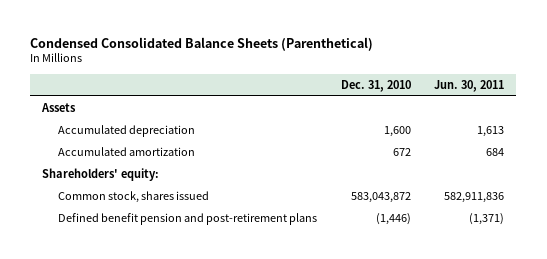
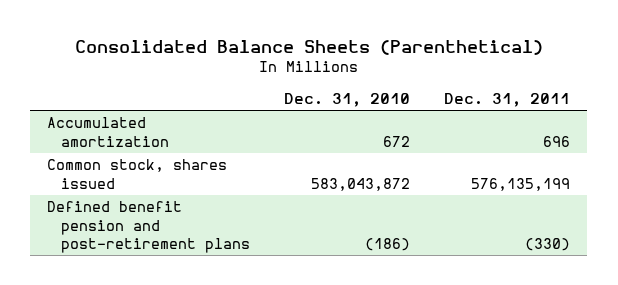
- Condensed Consolidated Balance Sheets (Parenthetical)
+ Consolidated Balance Sheets (Parenthetical)
- | Dec. 31, 2010 | Jun. 30, 2011
+ | Dec. 31, 2010 | Dec. 31, 2011
- Assets
- Accumulated depreciation | 1,600 | 1,613
- Shareholders' equity:
- Defined benefit pension and post-retirement plans | (1,446) | (1,371)
+ Defined benefit pension and post-retirement plans | (186) | (330)

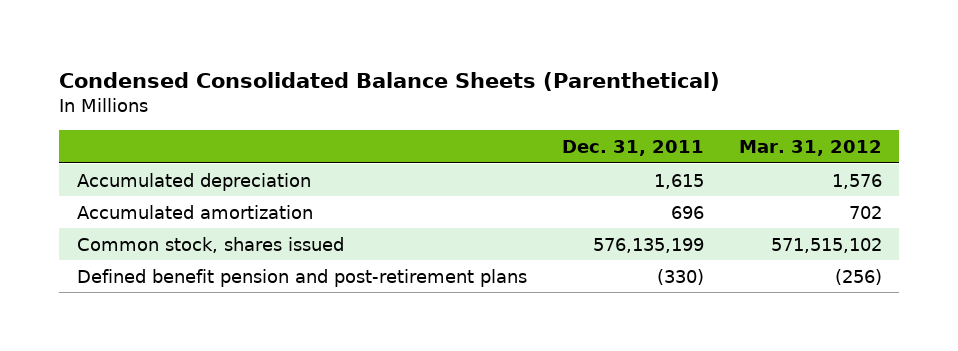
- Consolidated Balance Sheets (Parenthetical)
+ Condensed Consolidated Balance Sheets (Parenthetical)
- | Dec. 31, 2010 | Dec. 31, 2011
+ | Dec. 31, 2011 | Mar. 31, 2012
+ Accumulated depreciation | 1,615 | 1,576

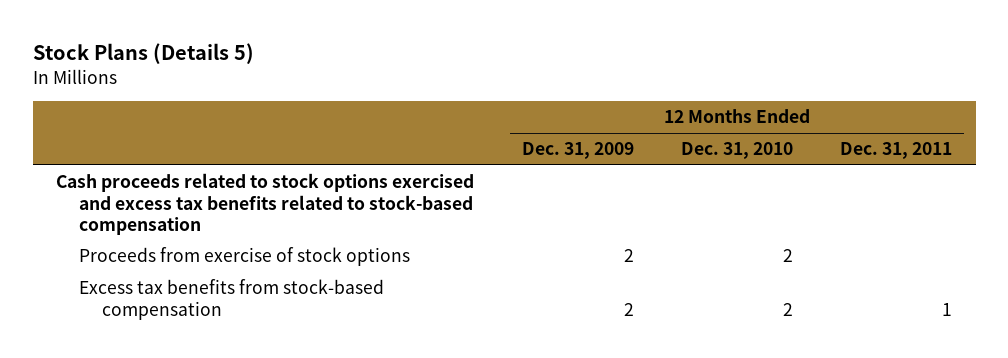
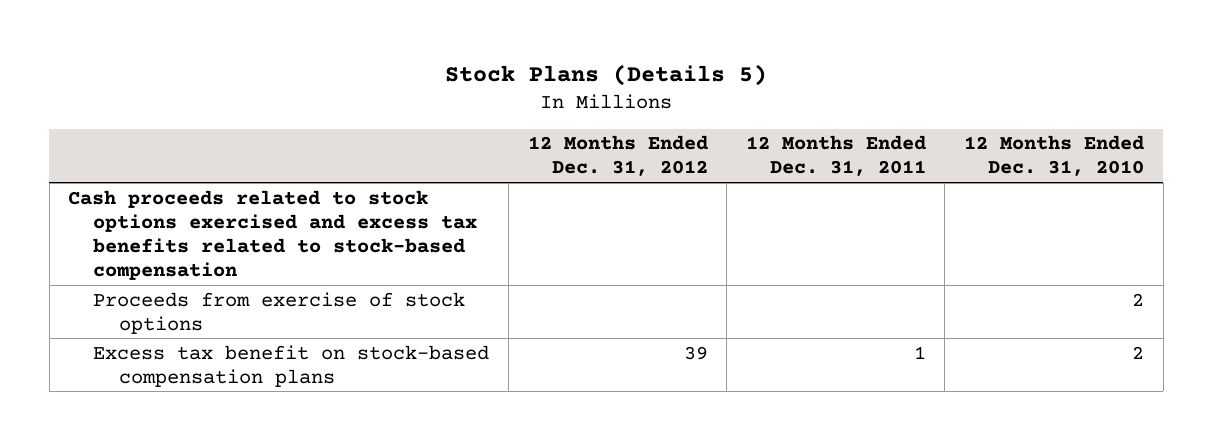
- | 12 Months Ended Dec. 31, 2009 | 12 Months Ended Dec. 31, 2010 | 12 Months Ended Dec. 31, 2011
+ | 12 Months Ended Dec. 31, 2012 | 12 Months Ended Dec. 31, 2011 | 12 Months Ended Dec. 31, 2010
- Excess tax benefits from stock-based compensation | 2 | 2 | 1
+ Excess tax benefit on stock-based compensation plans | 39 | 1 | 2

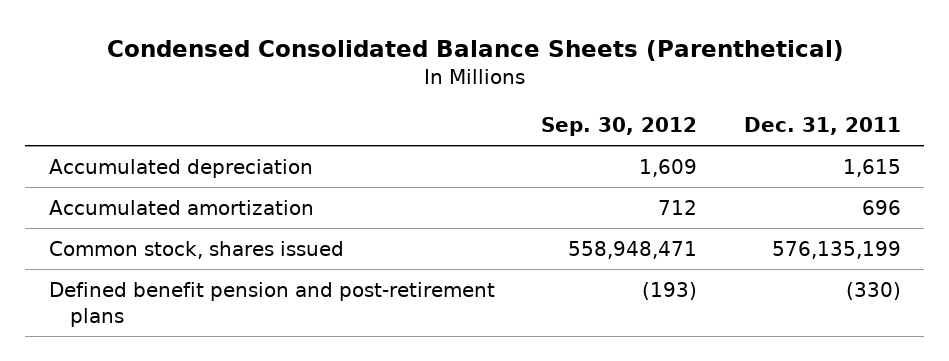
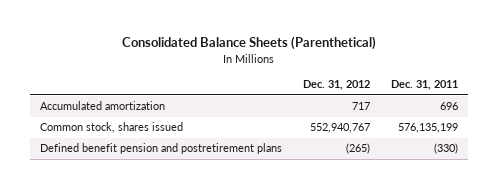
- Condensed Consolidated Balance Sheets (Parenthetical)
+ Consolidated Balance Sheets (Parenthetical)
- | Sep. 30, 2012 | Dec. 31, 2011
+ | Dec. 31, 2012 | Dec. 31, 2011
- Accumulated depreciation | 1,609 | 1,615
- Defined benefit pension and post-retirement plans | (193) | (330)
+ Defined benefit pension and postretirement plans | (265) | (330)

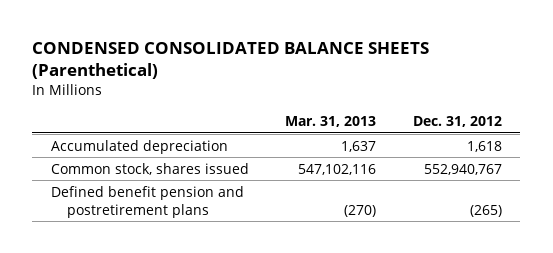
- Consolidated Balance Sheets (Parenthetical)
+ CONDENSED CONSOLIDATED BALANCE SHEETS (Parenthetical)
- | Dec. 31, 2012 | Dec. 31, 2011
+ | Mar. 31, 2013 | Dec. 31, 2012
- Accumulated amortization | 717 | 696
+ Accumulated depreciation | 1,637 | 1,618

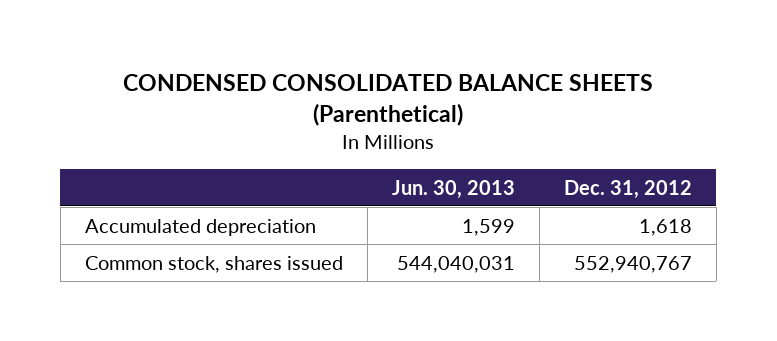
- | Mar. 31, 2013 | Dec. 31, 2012
+ | Jun. 30, 2013 | Dec. 31, 2012
- Defined benefit pension and postretirement plans | (270) | (265)

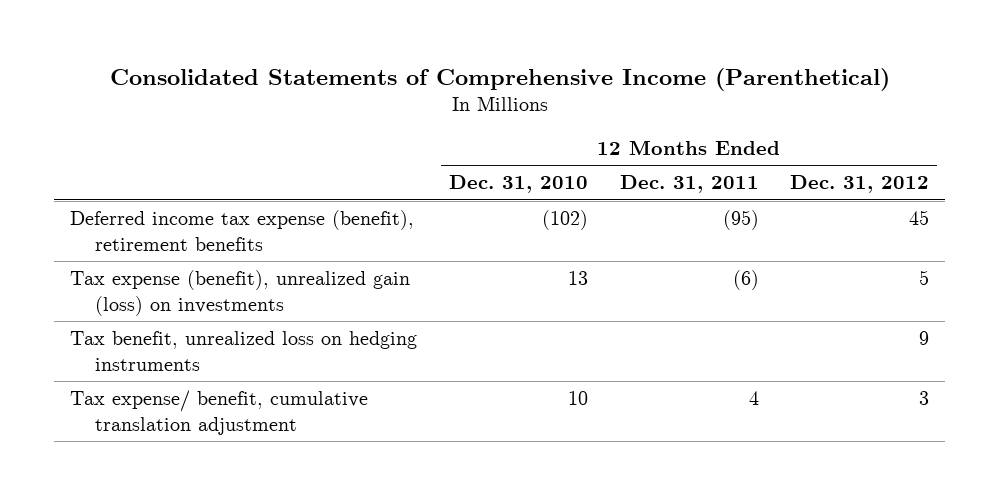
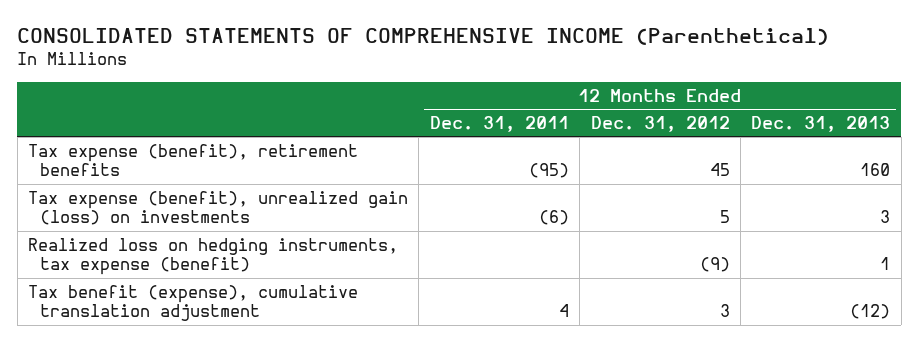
- Consolidated Statements of Comprehensive Income (Parenthetical)
+ CONSOLIDATED STATEMENTS OF COMPREHENSIVE INCOME (Parenthetical)
- | 12 Months Ended Dec. 31, 2010 | 12 Months Ended Dec. 31, 2011 | 12 Months Ended Dec. 31, 2012
+ | 12 Months Ended Dec. 31, 2011 | 12 Months Ended Dec. 31, 2012 | 12 Months Ended Dec. 31, 2013
- Deferred income tax expense (benefit), retirement benefits | (102) | (95) | 45
+ Tax expense (benefit), retirement benefits | (95) | 45 | 160
- Tax benefit, unrealized loss on hedging instruments | | | 9
- Tax expense/ benefit, cumulative translation adjustment | 10 | 4 | 3
+ Realized loss on hedging instruments, tax expense (benefit) | | (9) | 1
+ Tax benefit (expense), cumulative translation adjustment | 4 | 3 | (12)

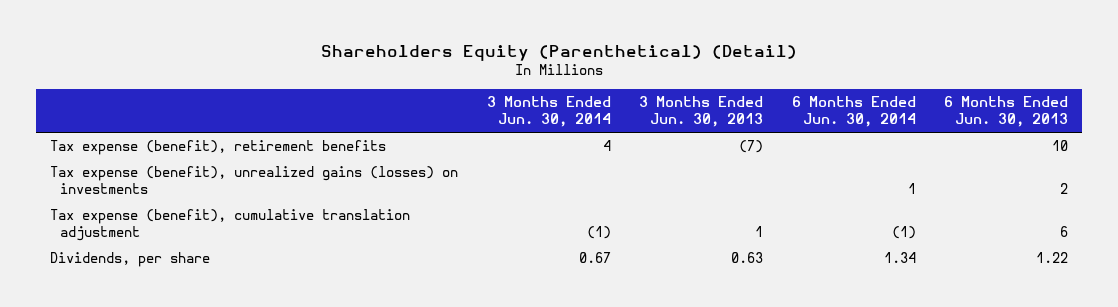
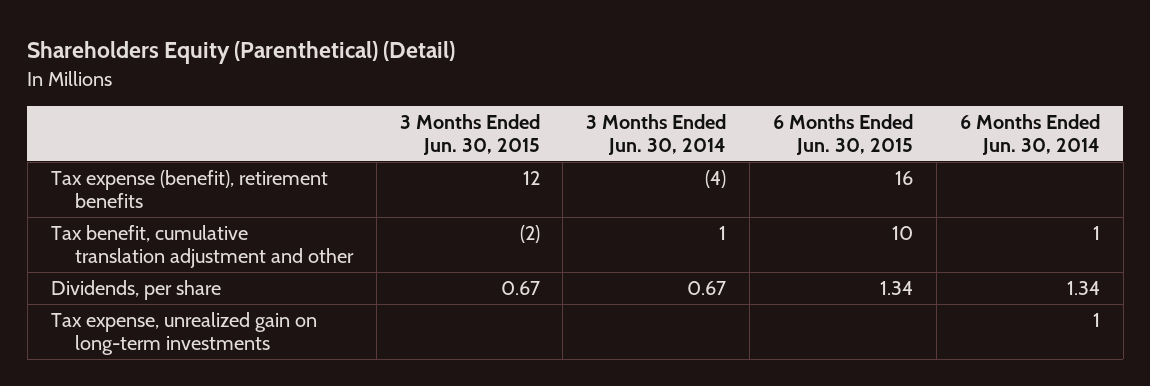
- | 3 Months Ended Jun. 30, 2014 | 3 Months Ended Jun. 30, 2013 | 6 Months Ended Jun. 30, 2014 | 6 Months Ended Jun. 30, 2013
+ | 3 Months Ended Jun. 30, 2015 | 3 Months Ended Jun. 30, 2014 | 6 Months Ended Jun. 30, 2015 | 6 Months Ended Jun. 30, 2014
- Tax expense (benefit), retirement benefits | 4 | (7) | | 10
- Tax expense (benefit), unrealized gains (losses) on investments | | | 1 | 2
- Tax expense (benefit), cumulative translation adjustment | (1) | 1 | (1) | 6
+ Tax expense (benefit), retirement benefits | 12 | (4) | 16 |
+ Tax benefit, cumulative translation adjustment and other | (2) | 1 | 10 | 1
+ Tax expense, unrealized gain on long-term investments | | | | 1

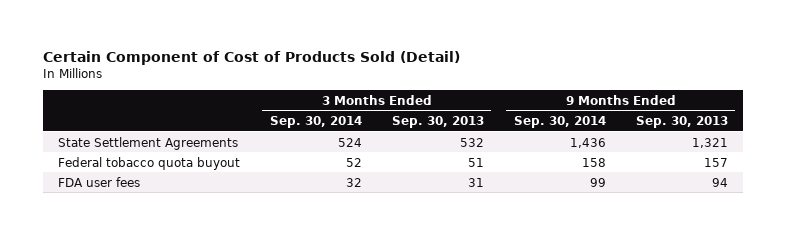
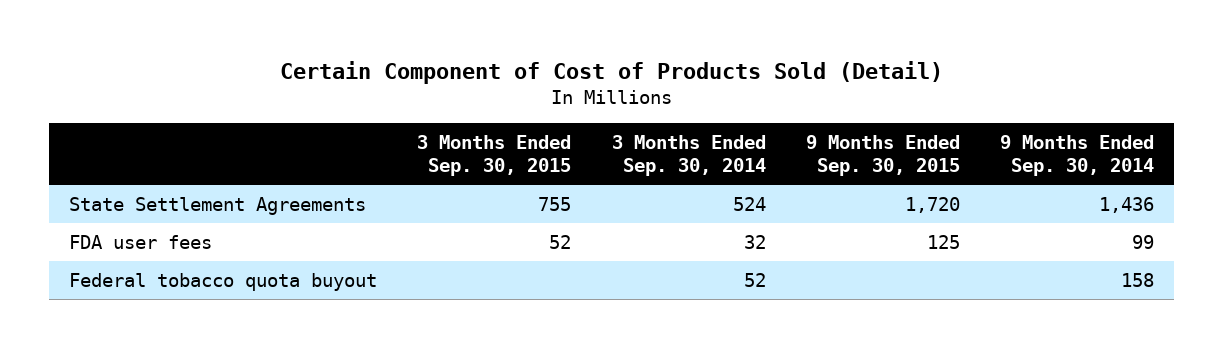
- | 3 Months Ended Sep. 30, 2014 | 3 Months Ended Sep. 30, 2013 | 9 Months Ended Sep. 30, 2014 | 9 Months Ended Sep. 30, 2013
+ | 3 Months Ended Sep. 30, 2015 | 3 Months Ended Sep. 30, 2014 | 9 Months Ended Sep. 30, 2015 | 9 Months Ended Sep. 30, 2014
moved down: Federal tobacco quota buyout | | 52 | | 158

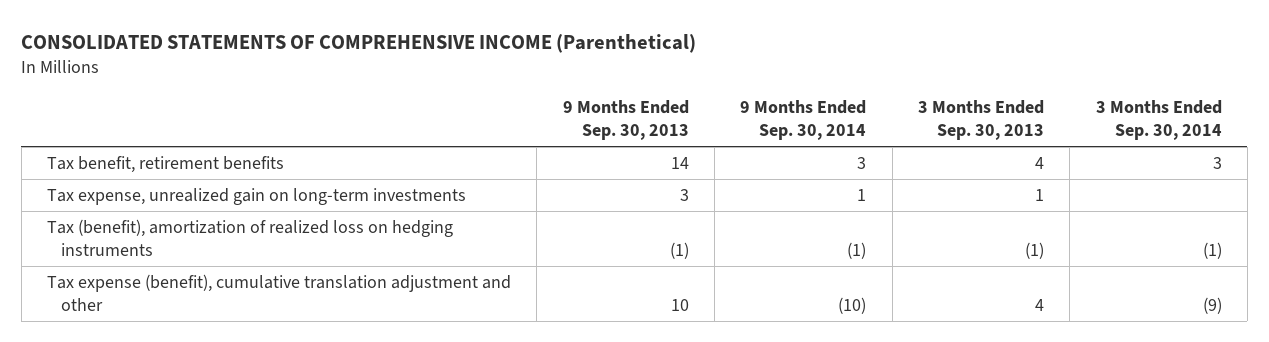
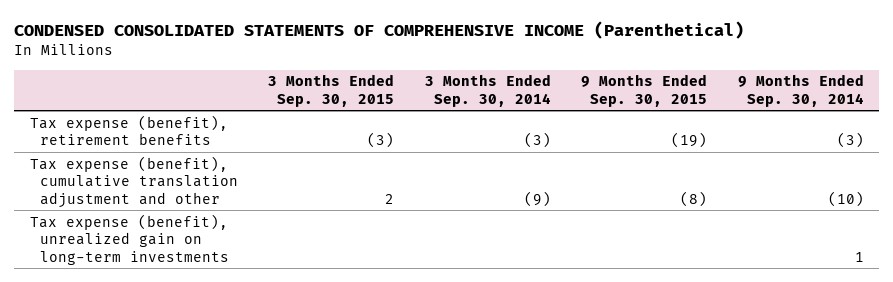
- CONSOLIDATED STATEMENTS OF COMPREHENSIVE INCOME (Parenthetical)
+ CONDENSED CONSOLIDATED STATEMENTS OF COMPREHENSIVE INCOME (Parenthetical)
- | 9 Months Ended Sep. 30, 2013 | 9 Months Ended Sep. 30, 2014 | 3 Months Ended Sep. 30, 2013 | 3 Months Ended Sep. 30, 2014
+ | 3 Months Ended Sep. 30, 2015 | 3 Months Ended Sep. 30, 2014 | 9 Months Ended Sep. 30, 2015 | 9 Months Ended Sep. 30, 2014
- Tax benefit, retirement benefits | 14 | 3 | 4 | 3
- Tax expense, unrealized gain on long-term investments | 3 | 1 | 1 |
- Tax (benefit), amortization of realized loss on hedging instruments | (1) | (1) | (1) | (1)
+ Tax expense (benefit), retirement benefits | (3) | (3) | (19) | (3)
+ Tax expense (benefit), unrealized gain on long-term investments | | | | 1

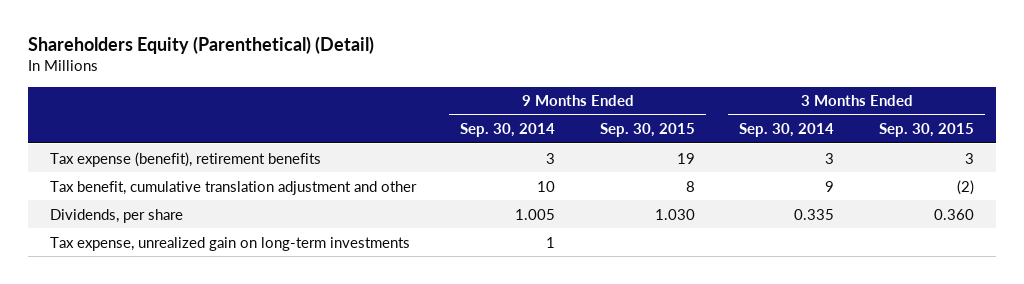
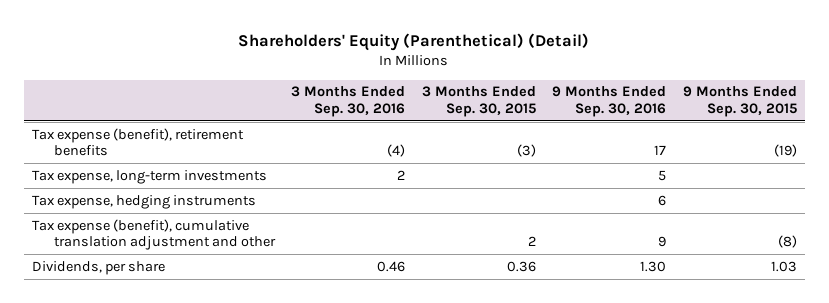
- Shareholders Equity (Parenthetical) (Detail)
+ Shareholders' Equity (Parenthetical) (Detail)
- | 9 Months Ended Sep. 30, 2014 | 9 Months Ended Sep. 30, 2015 | 3 Months Ended Sep. 30, 2014 | 3 Months Ended Sep. 30, 2015
+ | 3 Months Ended Sep. 30, 2016 | 3 Months Ended Sep. 30, 2015 | 9 Months Ended Sep. 30, 2016 | 9 Months Ended Sep. 30, 2015
- Tax expense (benefit), retirement benefits | 3 | 19 | 3 | 3
- Tax benefit, cumulative translation adjustment and other | 10 | 8 | 9 | (2)
- Dividends, per share | 1.005 | 1.030 | 0.335 | 0.360
- Tax expense, unrealized gain on long-term investments | 1 | | |
+ Tax expense (benefit), retirement benefits | (4) | (3) | 17 | (19)
+ Tax expense, long-term investments | 2 | | 5 |
+ Tax expense, hedging instruments | | | 6 |
+ Tax expense (benefit), cumulative translation adjustment and other | | 2 | 9 | (8)
+ Dividends, per share | 0.46 | 0.36 | 1.30 | 1.03

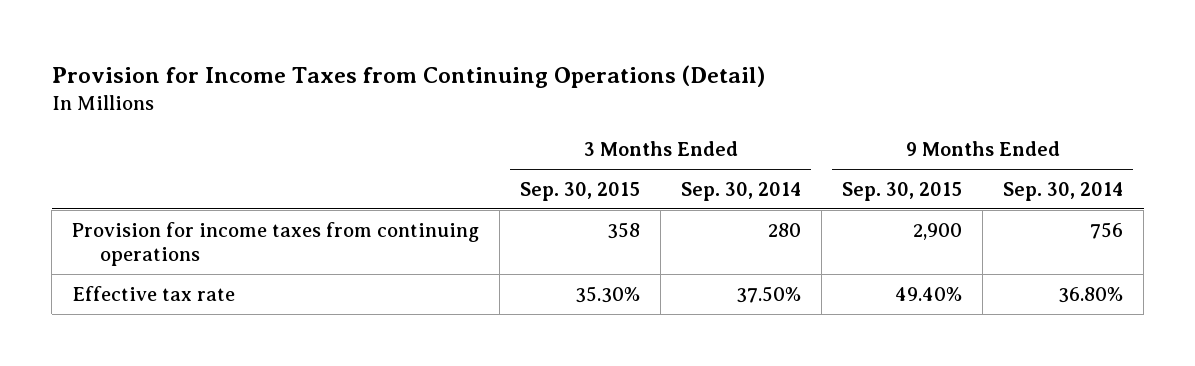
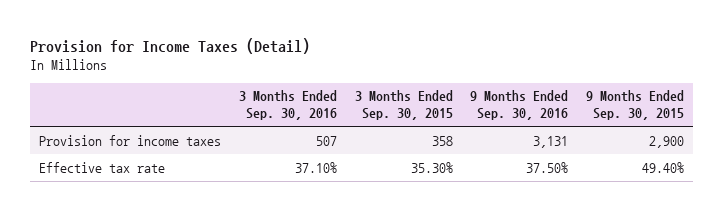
- Provision for Income Taxes from Continuing Operations (Detail)
+ Provision for Income Taxes (Detail)
- | 3 Months Ended Sep. 30, 2015 | 3 Months Ended Sep. 30, 2014 | 9 Months Ended Sep. 30, 2015 | 9 Months Ended Sep. 30, 2014
+ | 3 Months Ended Sep. 30, 2016 | 3 Months Ended Sep. 30, 2015 | 9 Months Ended Sep. 30, 2016 | 9 Months Ended Sep. 30, 2015
- Provision for income taxes from continuing operations | 358 | 280 | 2,900 | 756
+ Provision for income taxes | 507 | 358 | 3,131 | 2,900

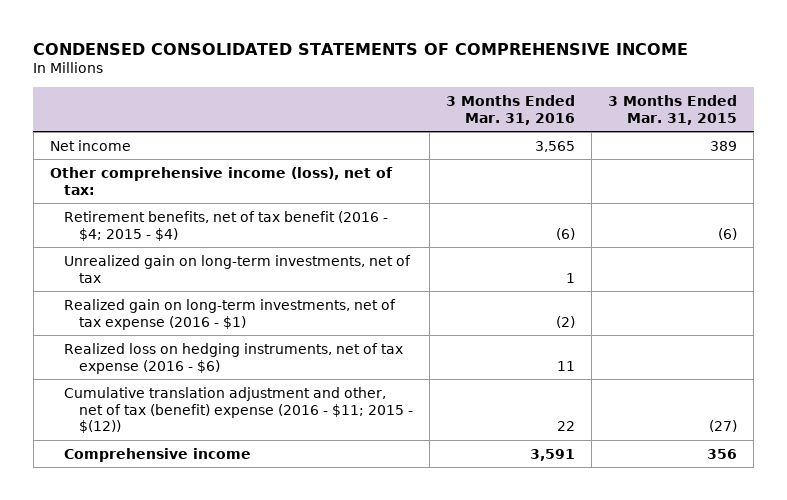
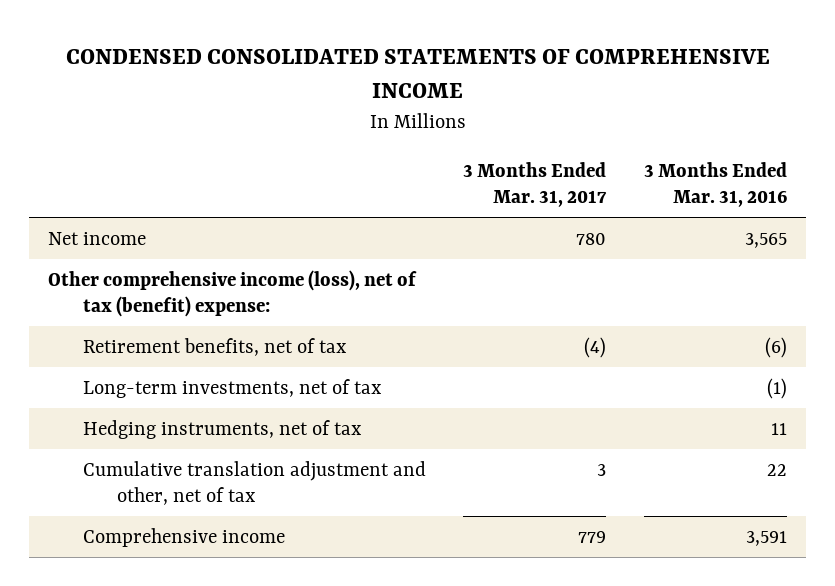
- | 3 Months Ended Mar. 31, 2016 | 3 Months Ended Mar. 31, 2015
+ | 3 Months Ended Mar. 31, 2017 | 3 Months Ended Mar. 31, 2016
- Other comprehensive income (loss), net of tax:
- Retirement benefits, net of tax benefit (2016 - $4; 2015 - $4) | (6) | (6)
- Unrealized gain on long-term investments, net of tax | 1 |
- Realized gain on long-term investments, net of tax expense (2016 - $1) | (2) |
- Realized loss on hedging instruments, net of tax expense (2016 - $6) | 11 |
- Cumulative translation adjustment and other, net of tax (benefit) expense (2016 - $11; 2015 - $(12)) | 22 | (27)
+ Other comprehensive income (loss), net of tax (benefit) expense:
+ Retirement benefits, net of tax | (4) | (6)
+ Long-term investments, net of tax | | (1)
+ Hedging instruments, net of tax | | 11
+ Cumulative translation adjustment and other, net of tax | 3 | 22

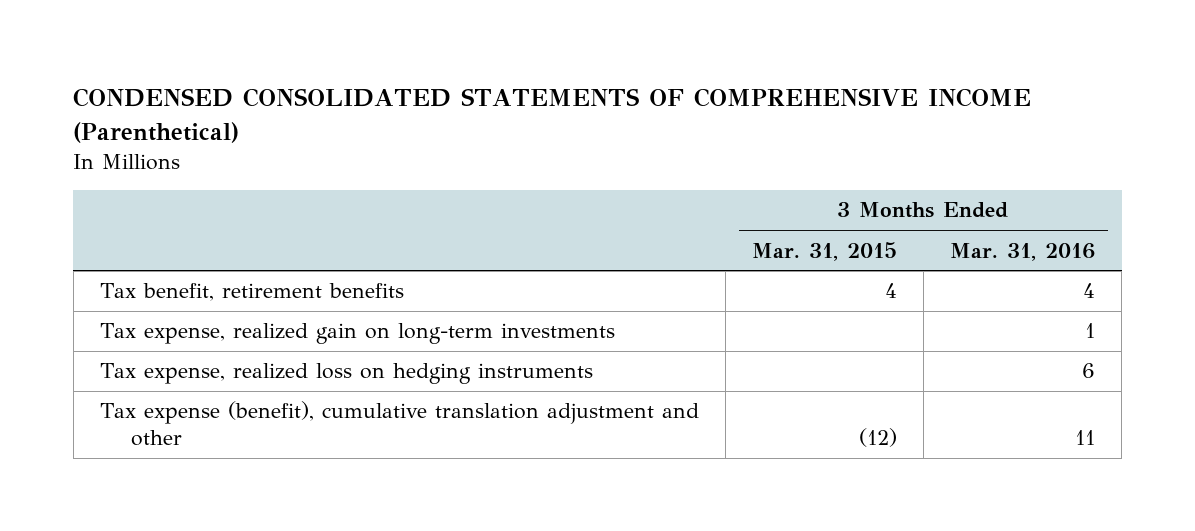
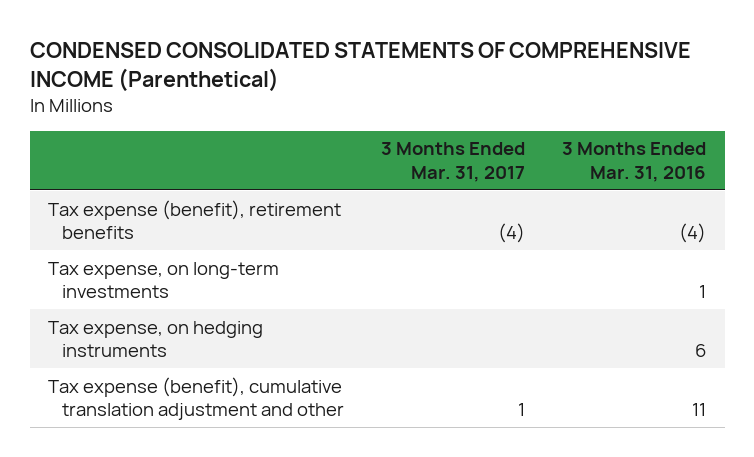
- | 3 Months Ended Mar. 31, 2015 | 3 Months Ended Mar. 31, 2016
+ | 3 Months Ended Mar. 31, 2017 | 3 Months Ended Mar. 31, 2016
- Tax benefit, retirement benefits | 4 | 4
- Tax expense, realized gain on long-term investments | | 1
- Tax expense, realized loss on hedging instruments | | 6
+ Tax expense (benefit), retirement benefits | (4) | (4)
+ Tax expense, on long-term investments | | 1
+ Tax expense, on hedging instruments | | 6

